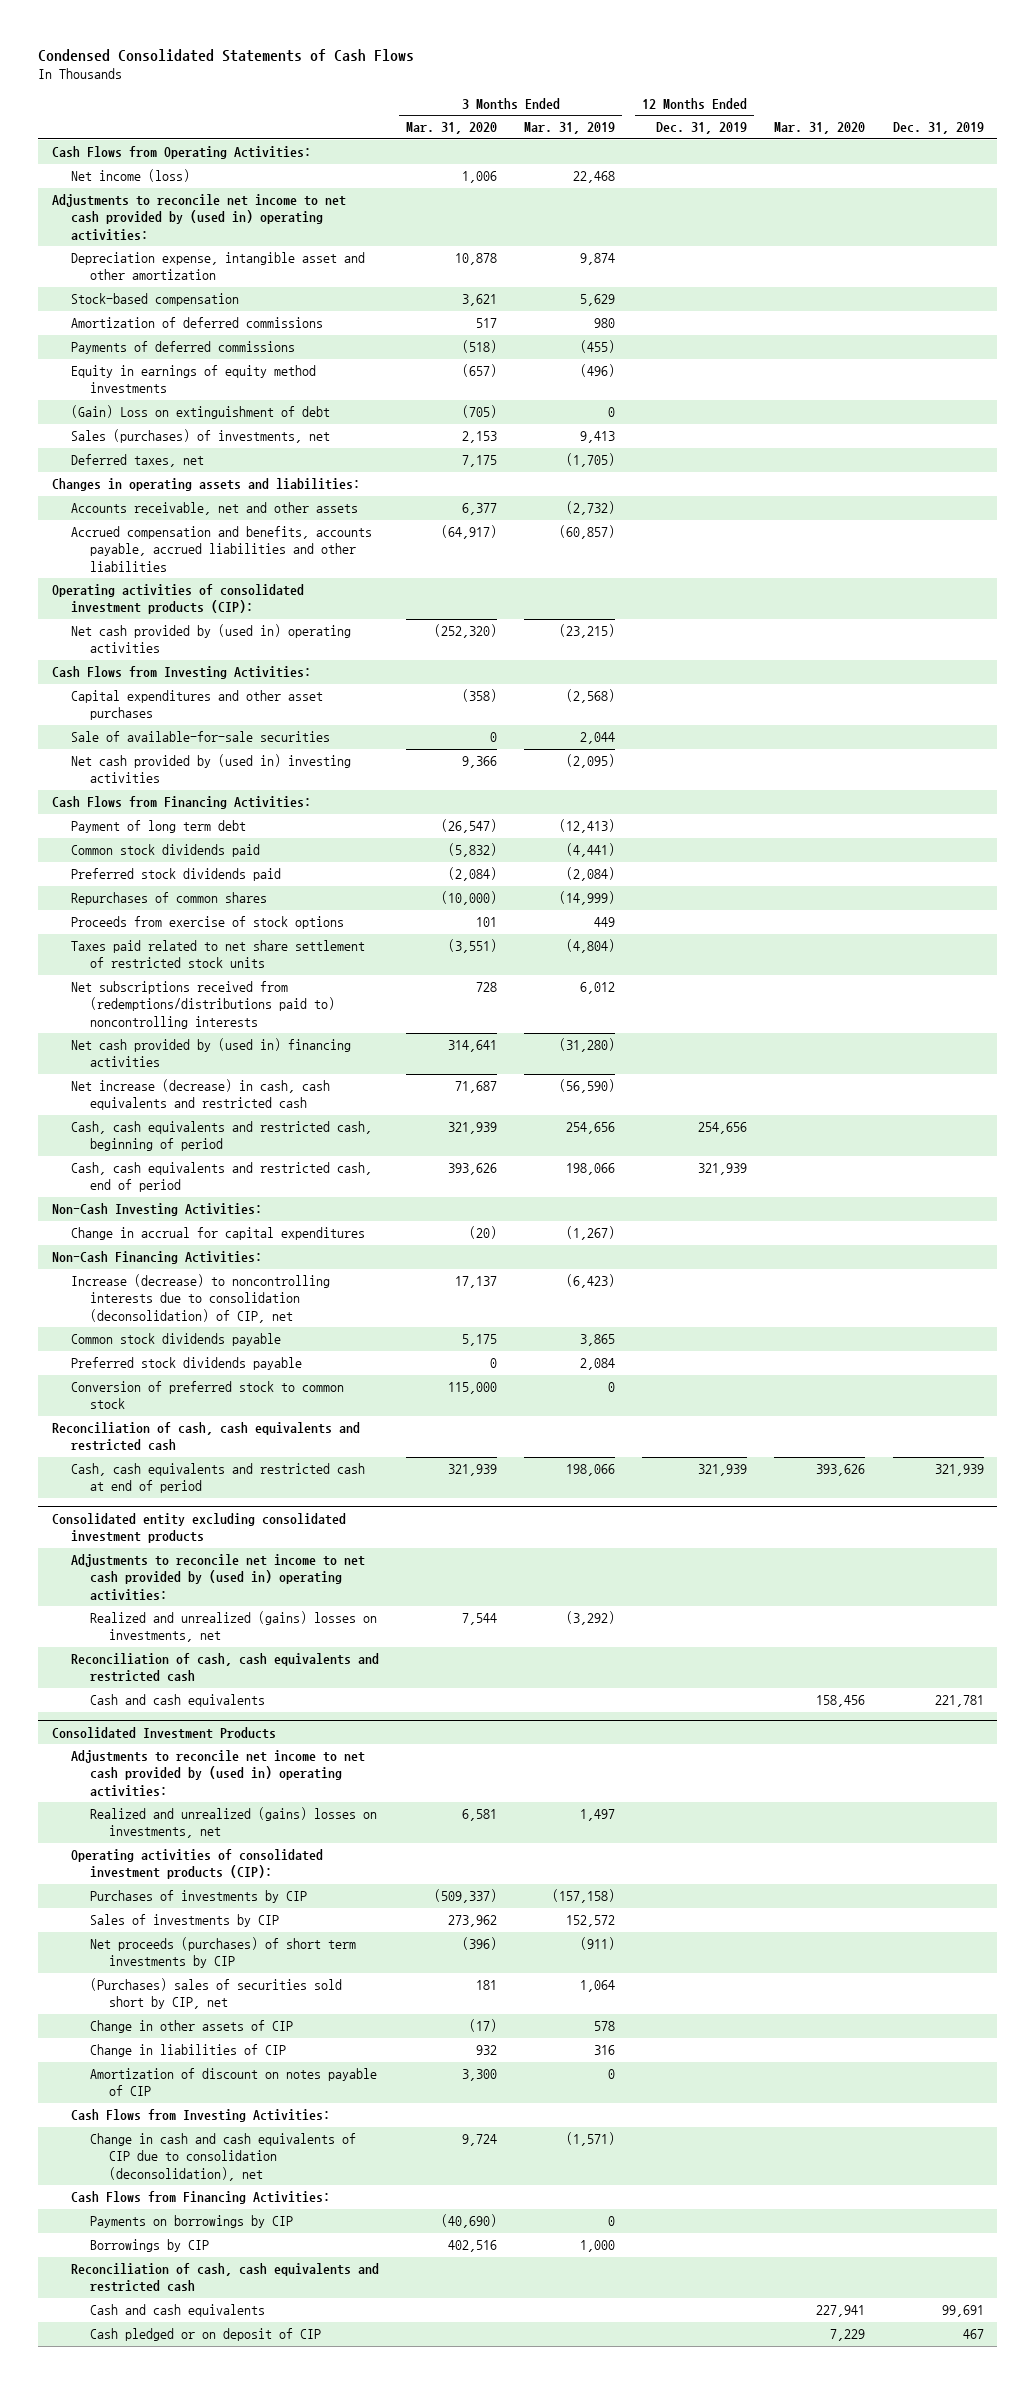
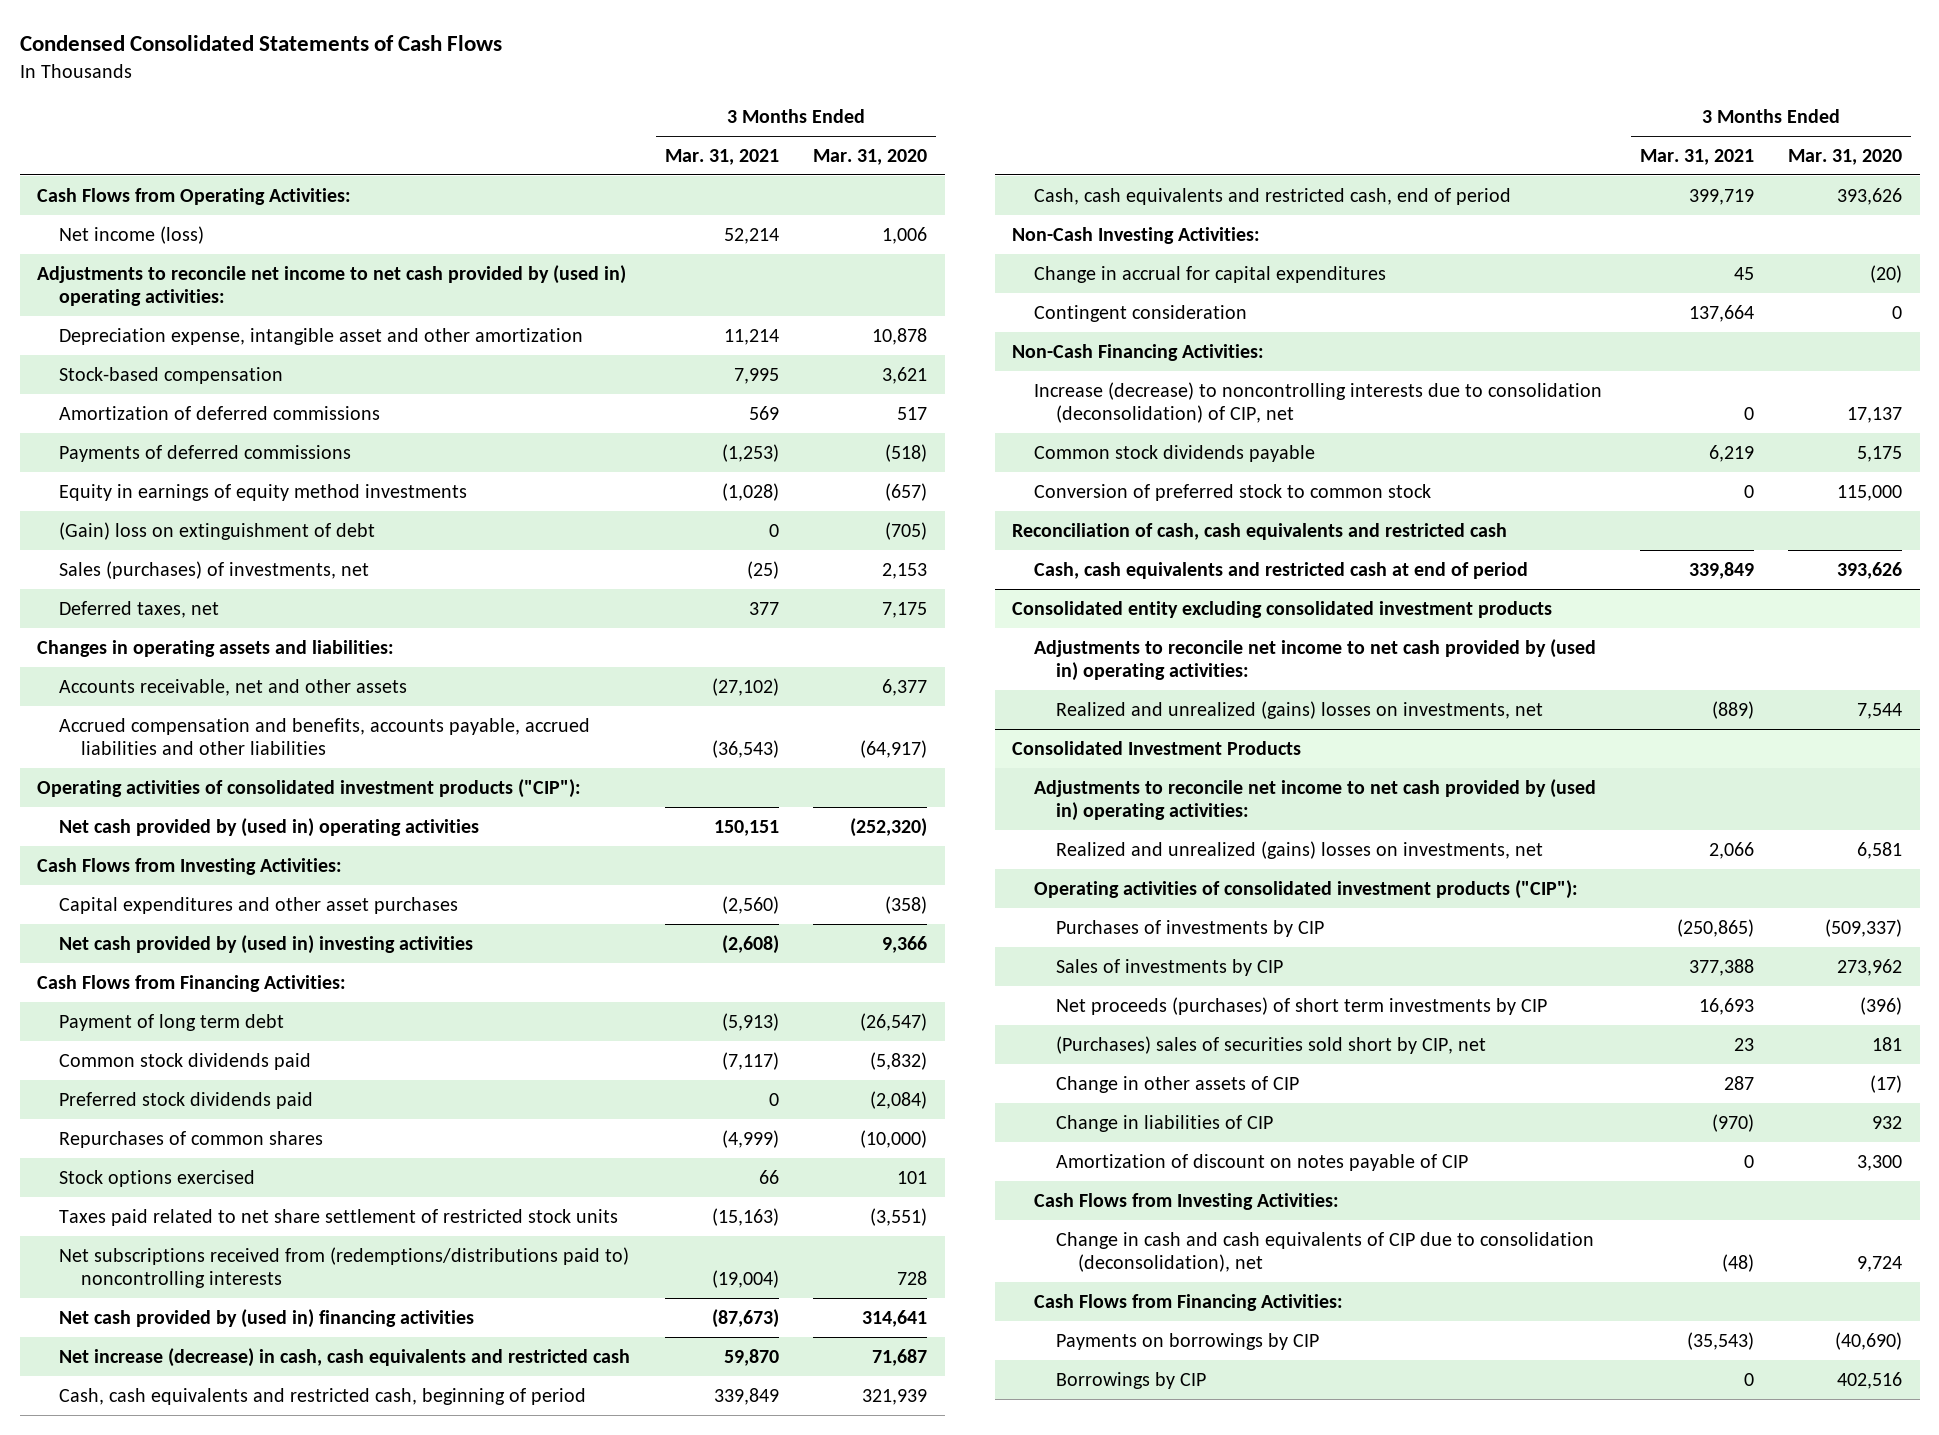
- | 3 Months Ended Mar. 31, 2020 | 3 Months Ended Mar. 31, 2019 | 12 Months Ended Dec. 31, 2019 | Mar. 31, 2020 | Dec. 31, 2019
+ | 3 Months Ended Mar. 31, 2021 | 3 Months Ended Mar. 31, 2020
- (Gain) Loss on extinguishment of debt | (705) | 0 | | |
+ (Gain) loss on extinguishment of debt | 0 | (705)
- Operating activities of consolidated investment products (CIP):
+ Operating activities of consolidated investment products ("CIP"):
- Sale of available-for-sale securities | 0 | 2,044 | | |
- Proceeds from exercise of stock options | 101 | 449 | | |
+ Stock options exercised | 66 | 101
+ Contingent consideration | 137,664 | 0
- Preferred stock dividends payable | 0 | 2,084 | | |
- Cash, cash equivalents and restricted cash at end of period | 321,939 | 198,066 | 321,939 | 393,626 | 321,939
+ Cash, cash equivalents and restricted cash at end of period | 339,849 | 393,626
@ Consolidated entity excluding consolidated investment products
- Reconciliation of cash, cash equivalents and restricted cash
- Cash and cash equivalents | | | | 158,456 | 221,781
@ Consolidated Investment Products
- Operating activities of consolidated investment products (CIP):
+ Operating activities of consolidated investment products ("CIP"):
- Reconciliation of cash, cash equivalents and restricted cash
- Cash and cash equivalents | | | | 227,941 | 99,691
- Cash pledged or on deposit of CIP | | | | 7,229 | 467

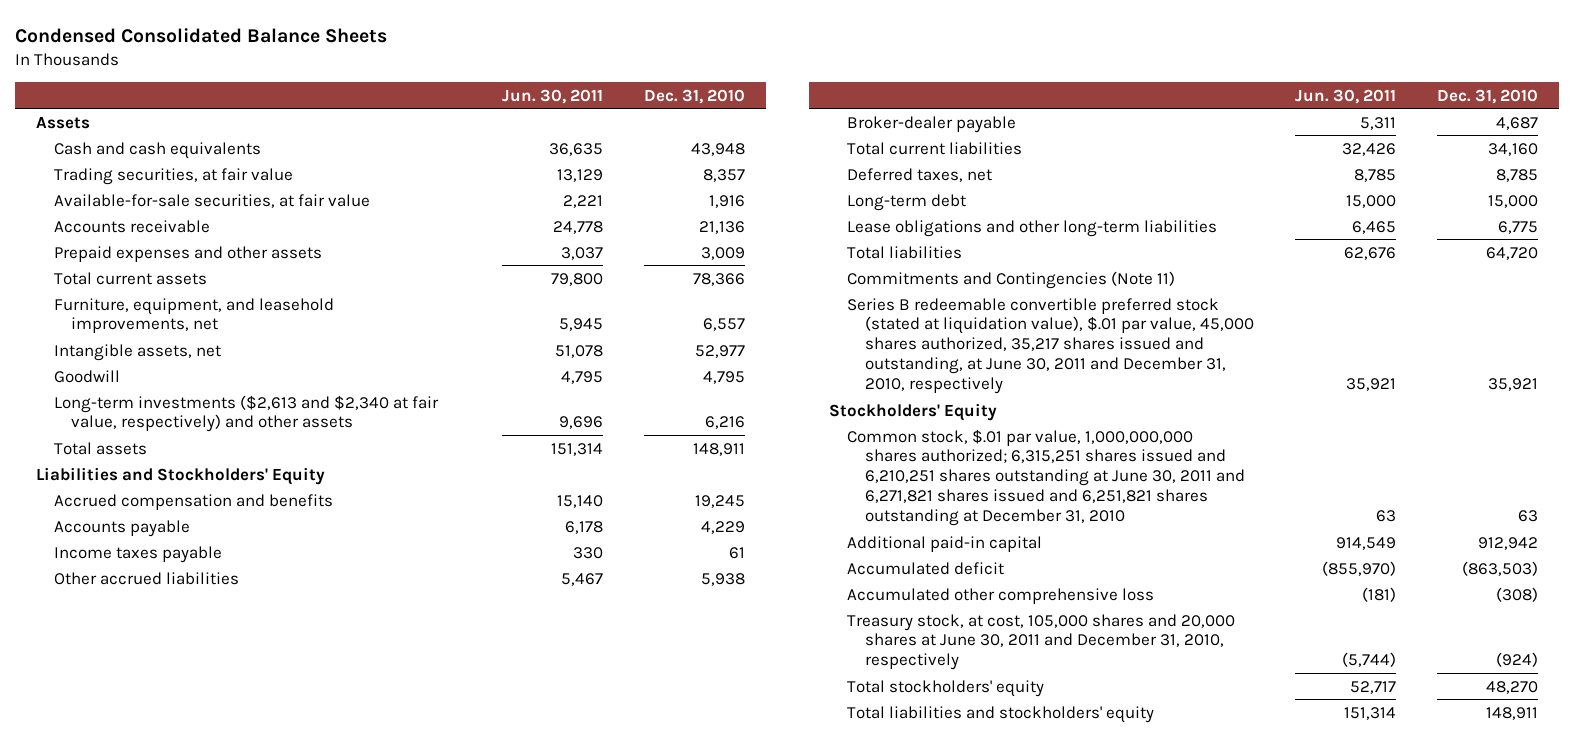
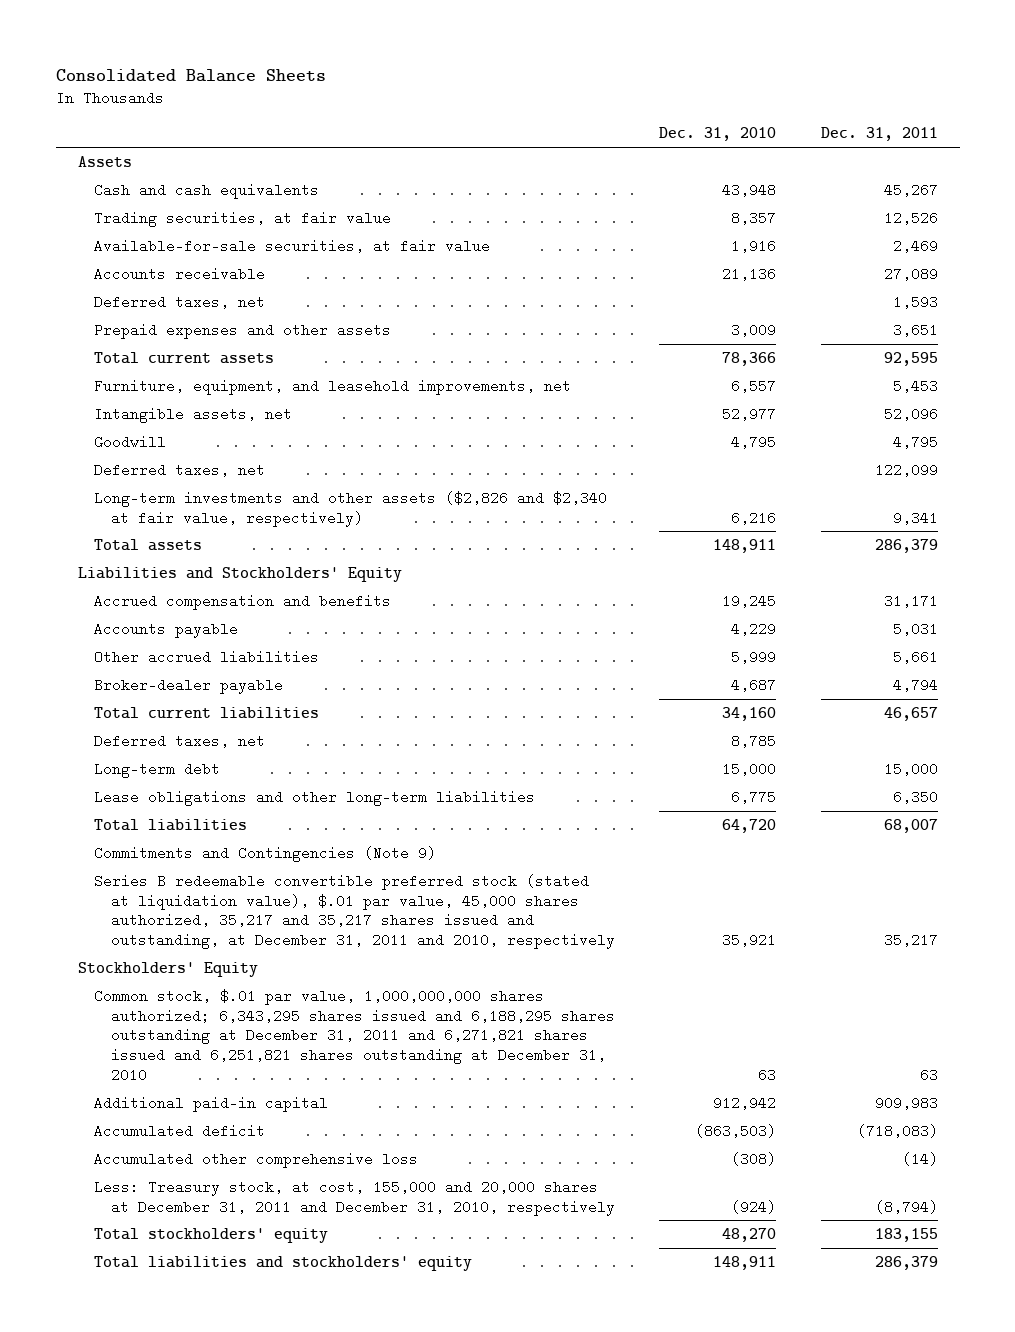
- Condensed Consolidated Balance Sheets
+ Consolidated Balance Sheets
- | Jun. 30, 2011 | Dec. 31, 2010
+ | Dec. 31, 2010 | Dec. 31, 2011
+ Deferred taxes, net | | 1,593
- Long-term investments ($2,613 and $2,340 at fair value, respectively) and other assets | 9,696 | 6,216
+ Deferred taxes, net | | 122,099
+ Long-term investments and other assets ($2,826 and $2,340 at fair value, respectively) | 6,216 | 9,341
- Income taxes payable | 330 | 61
- Other accrued liabilities | 5,467 | 5,938
+ Other accrued liabilities | 5,999 | 5,661
- Commitments and Contingencies (Note 11)
- Series B redeemable convertible preferred stock (stated at liquidation value), $.01 par value, 45,000 shares authorized, 35,217 shares issued and outstanding, at June 30, 2011 and December 31, 2010, respectively | 35,921 | 35,921
+ Commitments and Contingencies (Note 9)
+ Series B redeemable convertible preferred stock (stated at liquidation value), $.01 par value, 45,000 shares authorized, 35,217 and 35,217 shares issued and outstanding, at December 31, 2011 and 2010, respectively | 35,921 | 35,217
- Common stock, $.01 par value, 1,000,000,000 shares authorized; 6,315,251 shares issued and 6,210,251 shares outstanding at June 30, 2011 and 6,271,821 shares issued and 6,251,821 shares outstanding at December 31, 2010 | 63 | 63
+ Common stock, $.01 par value, 1,000,000,000 shares authorized; 6,343,295 shares issued and 6,188,295 shares outstanding at December 31, 2011 and 6,271,821 shares issued and 6,251,821 shares outstanding at December 31, 2010 | 63 | 63
- Treasury stock, at cost, 105,000 shares and 20,000 shares at June 30, 2011 and December 31, 2010, respectively | (5,744) | (924)
+ Less: Treasury stock, at cost, 155,000 and 20,000 shares at December 31, 2011 and December 31, 2010, respectively | (924) | (8,794)

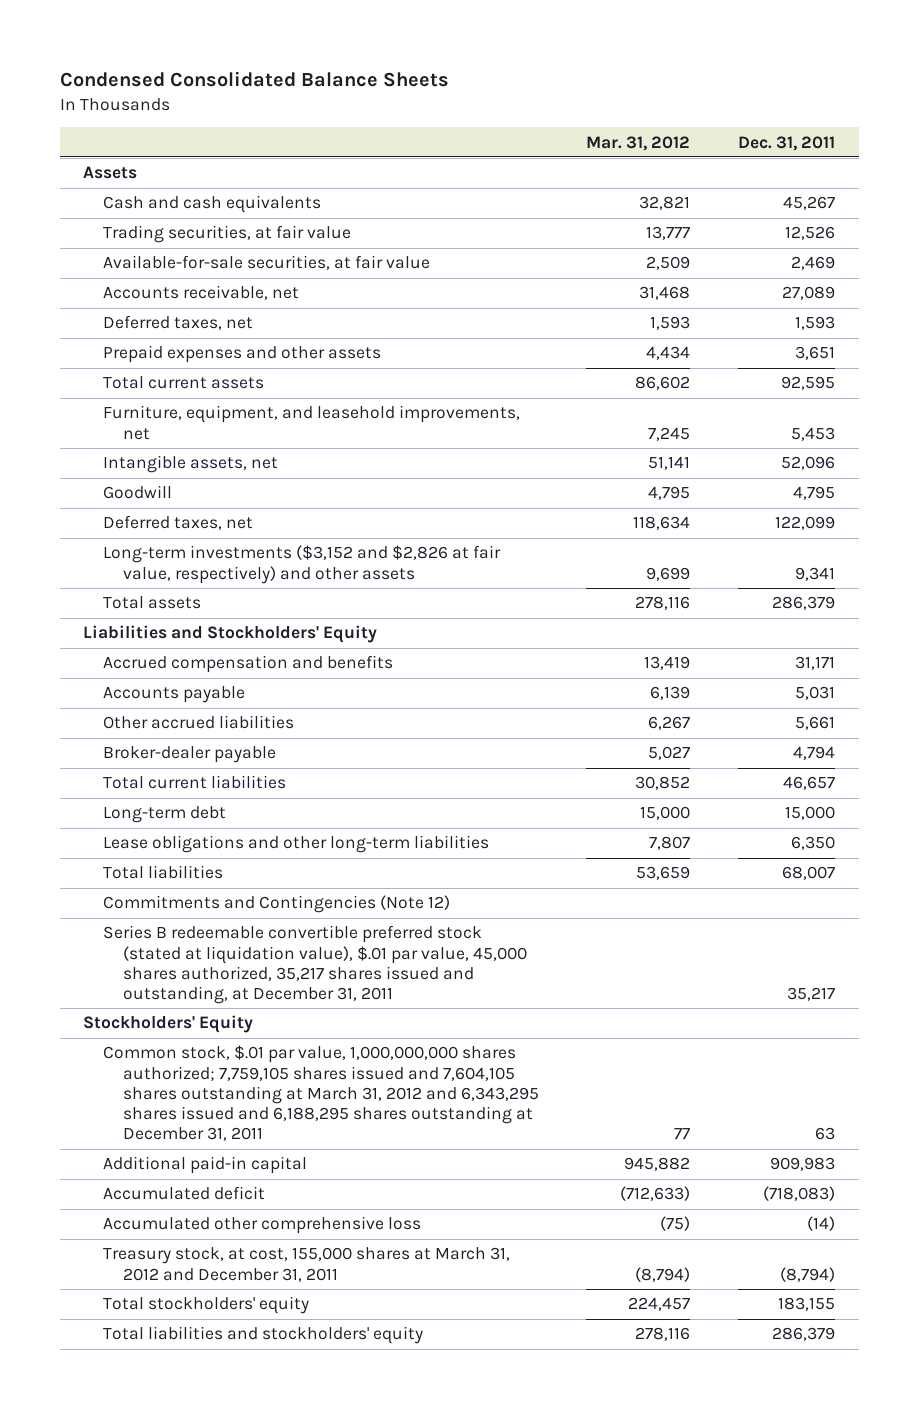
- Consolidated Balance Sheets
+ Condensed Consolidated Balance Sheets
- | Dec. 31, 2010 | Dec. 31, 2011
+ | Mar. 31, 2012 | Dec. 31, 2011
- Accounts receivable | 21,136 | 27,089
+ Accounts receivable, net | 31,468 | 27,089
- Long-term investments and other assets ($2,826 and $2,340 at fair value, respectively) | 6,216 | 9,341
+ Long-term investments ($3,152 and $2,826 at fair value, respectively) and other assets | 9,699 | 9,341
- Deferred taxes, net | 8,785 |
- Commitments and Contingencies (Note 9)
- Series B redeemable convertible preferred stock (stated at liquidation value), $.01 par value, 45,000 shares authorized, 35,217 and 35,217 shares issued and outstanding, at December 31, 2011 and 2010, respectively | 35,921 | 35,217
+ Commitments and Contingencies (Note 12)
+ Series B redeemable convertible preferred stock (stated at liquidation value), $.01 par value, 45,000 shares authorized, 35,217 shares issued and outstanding, at December 31, 2011 | | 35,217
- Common stock, $.01 par value, 1,000,000,000 shares authorized; 6,343,295 shares issued and 6,188,295 shares outstanding at December 31, 2011 and 6,271,821 shares issued and 6,251,821 shares outstanding at December 31, 2010 | 63 | 63
+ Common stock, $.01 par value, 1,000,000,000 shares authorized; 7,759,105 shares issued and 7,604,105 shares outstanding at March 31, 2012 and 6,343,295 shares issued and 6,188,295 shares outstanding at December 31, 2011 | 77 | 63
- Less: Treasury stock, at cost, 155,000 and 20,000 shares at December 31, 2011 and December 31, 2010, respectively | (924) | (8,794)
+ Treasury stock, at cost, 155,000 shares at March 31, 2012 and December 31, 2011 | (8,794) | (8,794)

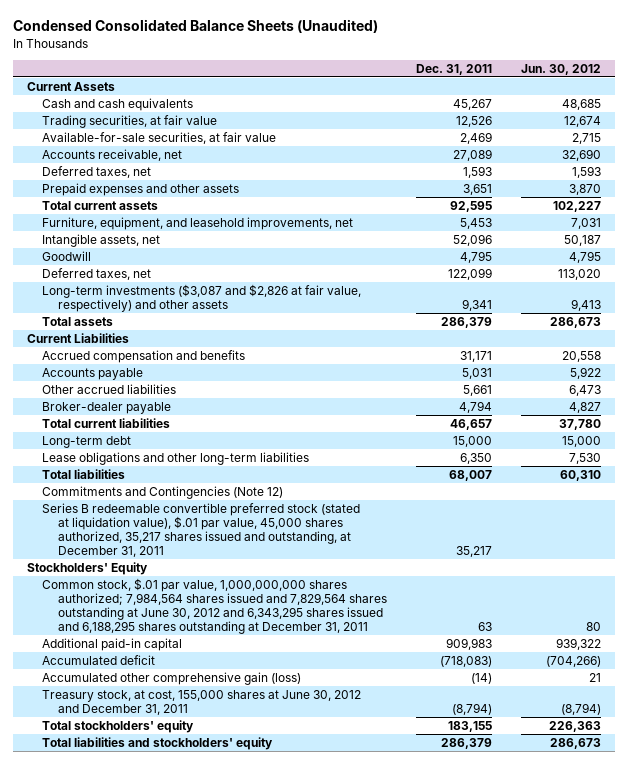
- Condensed Consolidated Balance Sheets
+ Condensed Consolidated Balance Sheets (Unaudited)
- | Mar. 31, 2012 | Dec. 31, 2011
+ | Dec. 31, 2011 | Jun. 30, 2012
- Assets
+ Current Assets
- Long-term investments ($3,152 and $2,826 at fair value, respectively) and other assets | 9,699 | 9,341
+ Long-term investments ($3,087 and $2,826 at fair value, respectively) and other assets | 9,341 | 9,413
- Liabilities and Stockholders' Equity
+ Current Liabilities
- Common stock, $.01 par value, 1,000,000,000 shares authorized; 7,759,105 shares issued and 7,604,105 shares outstanding at March 31, 2012 and 6,343,295 shares issued and 6,188,295 shares outstanding at December 31, 2011 | 77 | 63
+ Common stock, $.01 par value, 1,000,000,000 shares authorized; 7,984,564 shares issued and 7,829,564 shares outstanding at June 30, 2012 and 6,343,295 shares issued and 6,188,295 shares outstanding at December 31, 2011 | 63 | 80
- Accumulated other comprehensive loss | (75) | (14)
- Treasury stock, at cost, 155,000 shares at March 31, 2012 and December 31, 2011 | (8,794) | (8,794)
+ Accumulated other comprehensive gain (loss) | (14) | 21
+ Treasury stock, at cost, 155,000 shares at June 30, 2012 and December 31, 2011 | (8,794) | (8,794)

